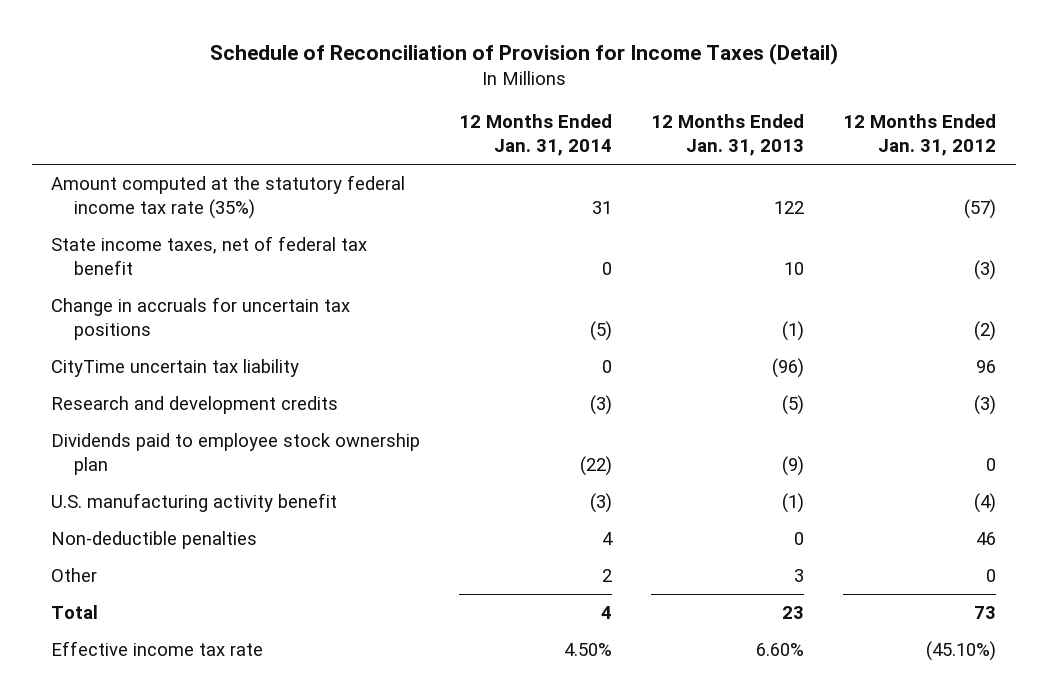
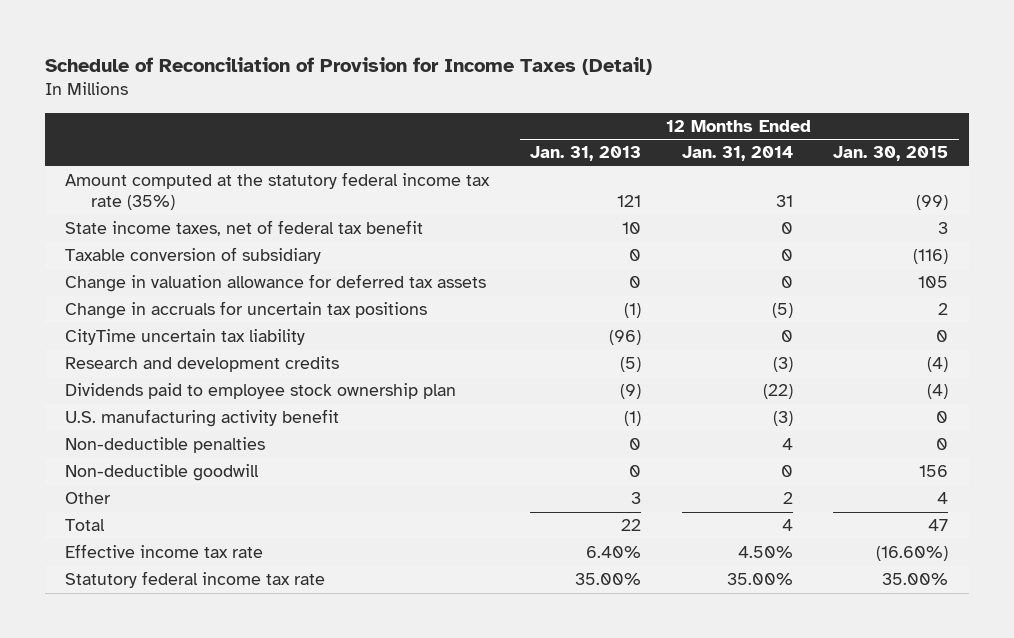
- | 12 Months Ended Jan. 31, 2014 | 12 Months Ended Jan. 31, 2013 | 12 Months Ended Jan. 31, 2012
+ | 12 Months Ended Jan. 31, 2013 | 12 Months Ended Jan. 31, 2014 | 12 Months Ended Jan. 30, 2015
- Amount computed at the statutory federal income tax rate (35%) | 31 | 122 | (57)
+ Amount computed at the statutory federal income tax rate (35%) | 121 | 31 | (99)
+ Taxable conversion of subsidiary | 0 | 0 | (116)
+ Change in valuation allowance for deferred tax assets | 0 | 0 | 105
+ Non-deductible goodwill | 0 | 0 | 156
- Total | 4 | 23 | 73
- Effective income tax rate | 4.50% | 6.60% | (45.10%)
+ Total | 22 | 4 | 47
+ Effective income tax rate | 6.40% | 4.50% | (16.60%)
+ Statutory federal income tax rate | 35.00% | 35.00% | 35.00%

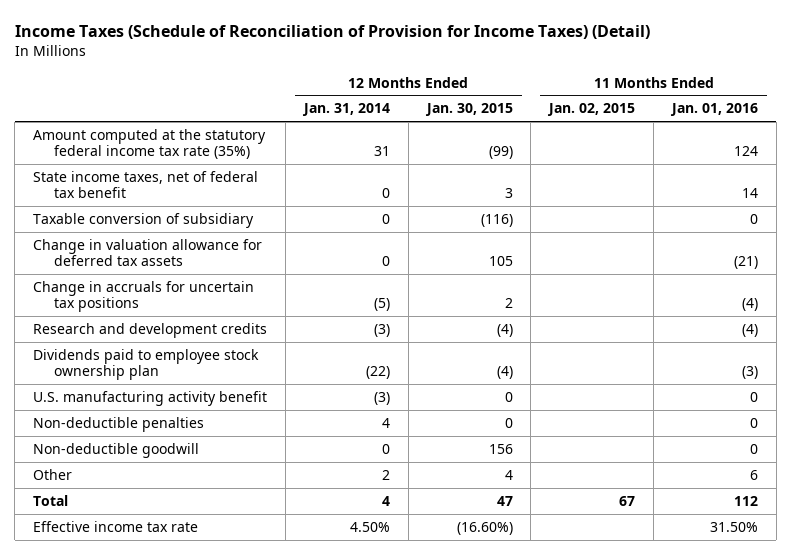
- Schedule of Reconciliation of Provision for Income Taxes (Detail)
+ Income Taxes (Schedule of Reconciliation of Provision for Income Taxes) (Detail)
- | 12 Months Ended Jan. 31, 2013 | 12 Months Ended Jan. 31, 2014 | 12 Months Ended Jan. 30, 2015
+ | 12 Months Ended Jan. 31, 2014 | 12 Months Ended Jan. 30, 2015 | 11 Months Ended Jan. 02, 2015 | 11 Months Ended Jan. 01, 2016
- CityTime uncertain tax liability | (96) | 0 | 0
- Statutory federal income tax rate | 35.00% | 35.00% | 35.00%

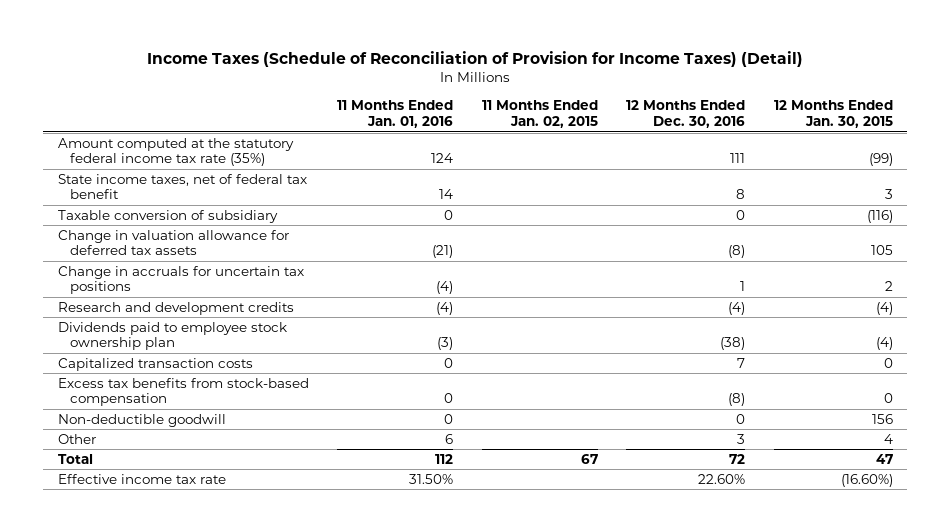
- | 12 Months Ended Jan. 31, 2014 | 12 Months Ended Jan. 30, 2015 | 11 Months Ended Jan. 02, 2015 | 11 Months Ended Jan. 01, 2016
+ | 11 Months Ended Jan. 01, 2016 | 11 Months Ended Jan. 02, 2015 | 12 Months Ended Dec. 30, 2016 | 12 Months Ended Jan. 30, 2015
- U.S. manufacturing activity benefit | (3) | 0 | | 0
- Non-deductible penalties | 4 | 0 | | 0
+ Capitalized transaction costs | 0 | | 7 | 0
+ Excess tax benefits from stock-based compensation | 0 | | (8) | 0

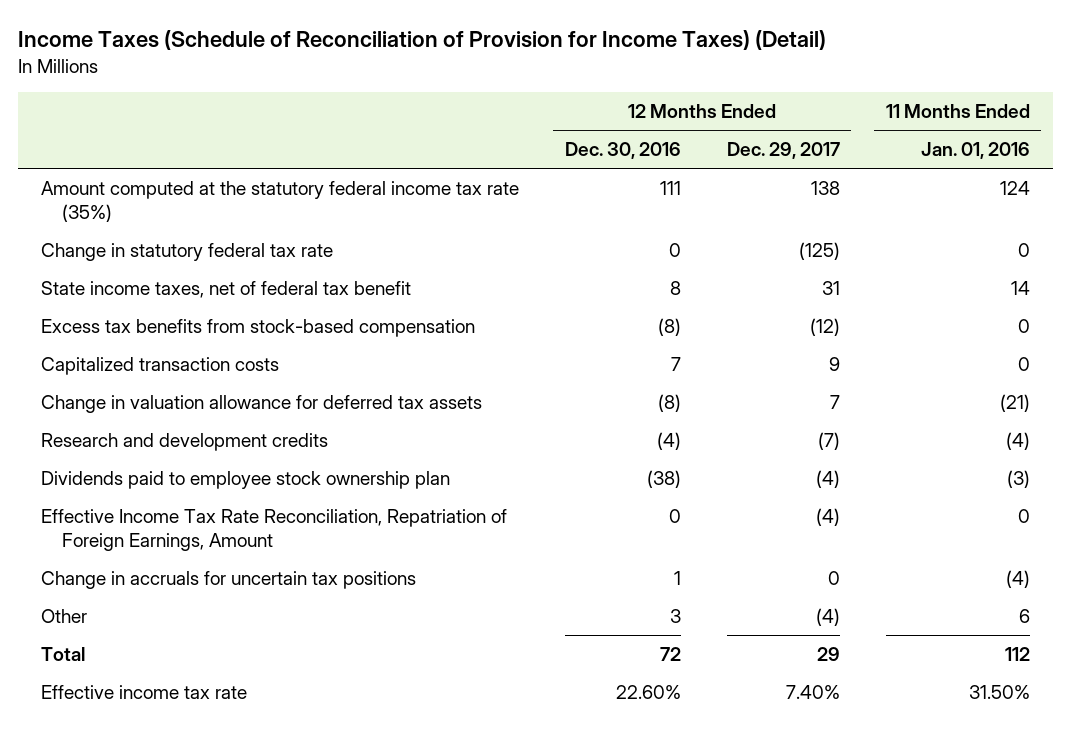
- | 11 Months Ended Jan. 01, 2016 | 11 Months Ended Jan. 02, 2015 | 12 Months Ended Dec. 30, 2016 | 12 Months Ended Jan. 30, 2015
+ | 12 Months Ended Dec. 30, 2016 | 12 Months Ended Dec. 29, 2017 | 11 Months Ended Jan. 01, 2016
+ Change in statutory federal tax rate | 0 | (125) | 0
- Taxable conversion of subsidiary | 0 | | 0 | (116)
moved up: Excess tax benefits from stock-based compensation | (8) | (12) | 0
moved up: Capitalized transaction costs | 7 | 9 | 0
- Non-deductible goodwill | 0 | | 0 | 156
+ Effective Income Tax Rate Reconciliation, Repatriation of Foreign Earnings, Amount | 0 | (4) | 0
moved down: Change in accruals for uncertain tax positions | 1 | 0 | (4)

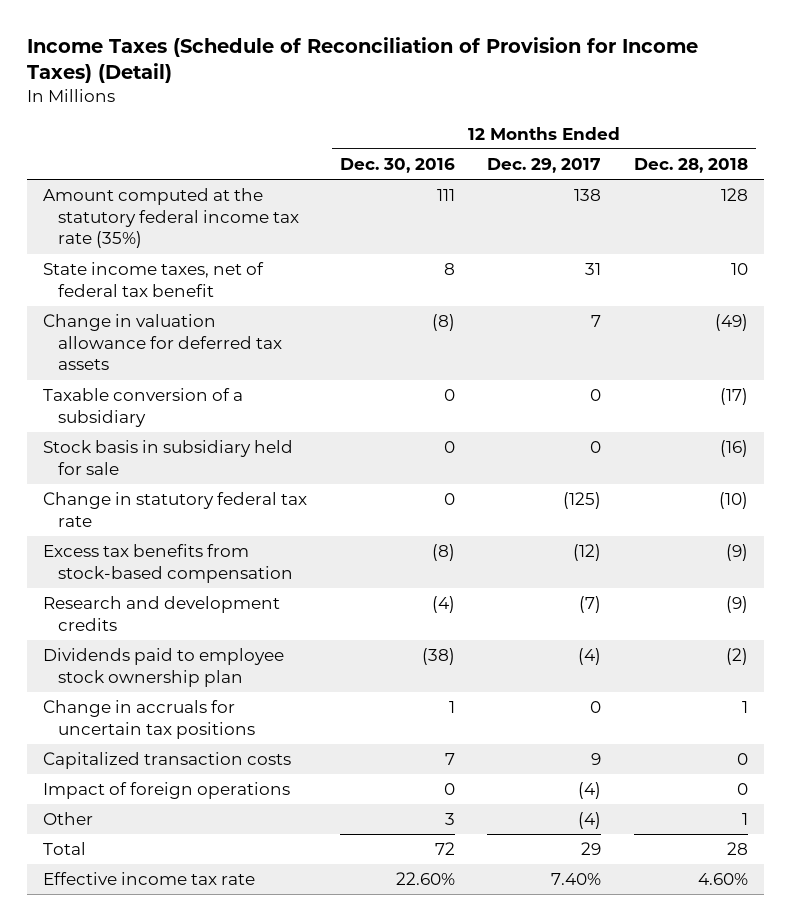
- | 12 Months Ended Dec. 30, 2016 | 12 Months Ended Dec. 29, 2017 | 11 Months Ended Jan. 01, 2016
+ | 12 Months Ended Dec. 30, 2016 | 12 Months Ended Dec. 29, 2017 | 12 Months Ended Dec. 28, 2018
+ Taxable conversion of a subsidiary | 0 | 0 | (17)
+ Stock basis in subsidiary held for sale | 0 | 0 | (16)
moved down: Change in statutory federal tax rate | 0 | (125) | (10)
moved down: Excess tax benefits from stock-based compensation | (8) | (12) | (9)
- Effective Income Tax Rate Reconciliation, Repatriation of Foreign Earnings, Amount | 0 | (4) | 0
moved down: Capitalized transaction costs | 7 | 9 | 0
+ Impact of foreign operations | 0 | (4) | 0

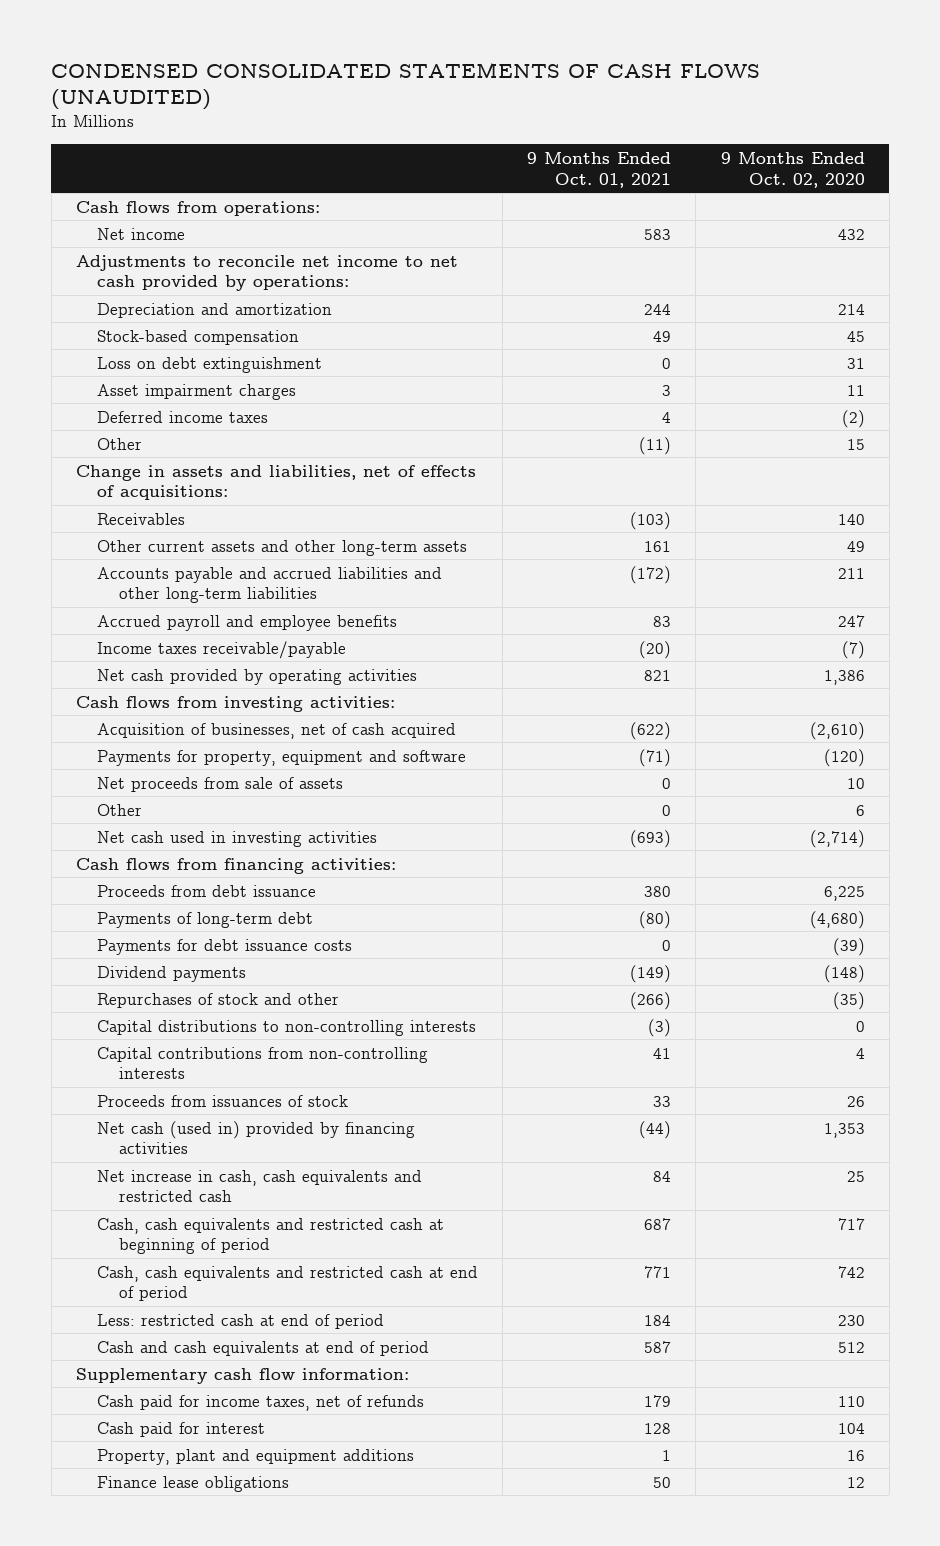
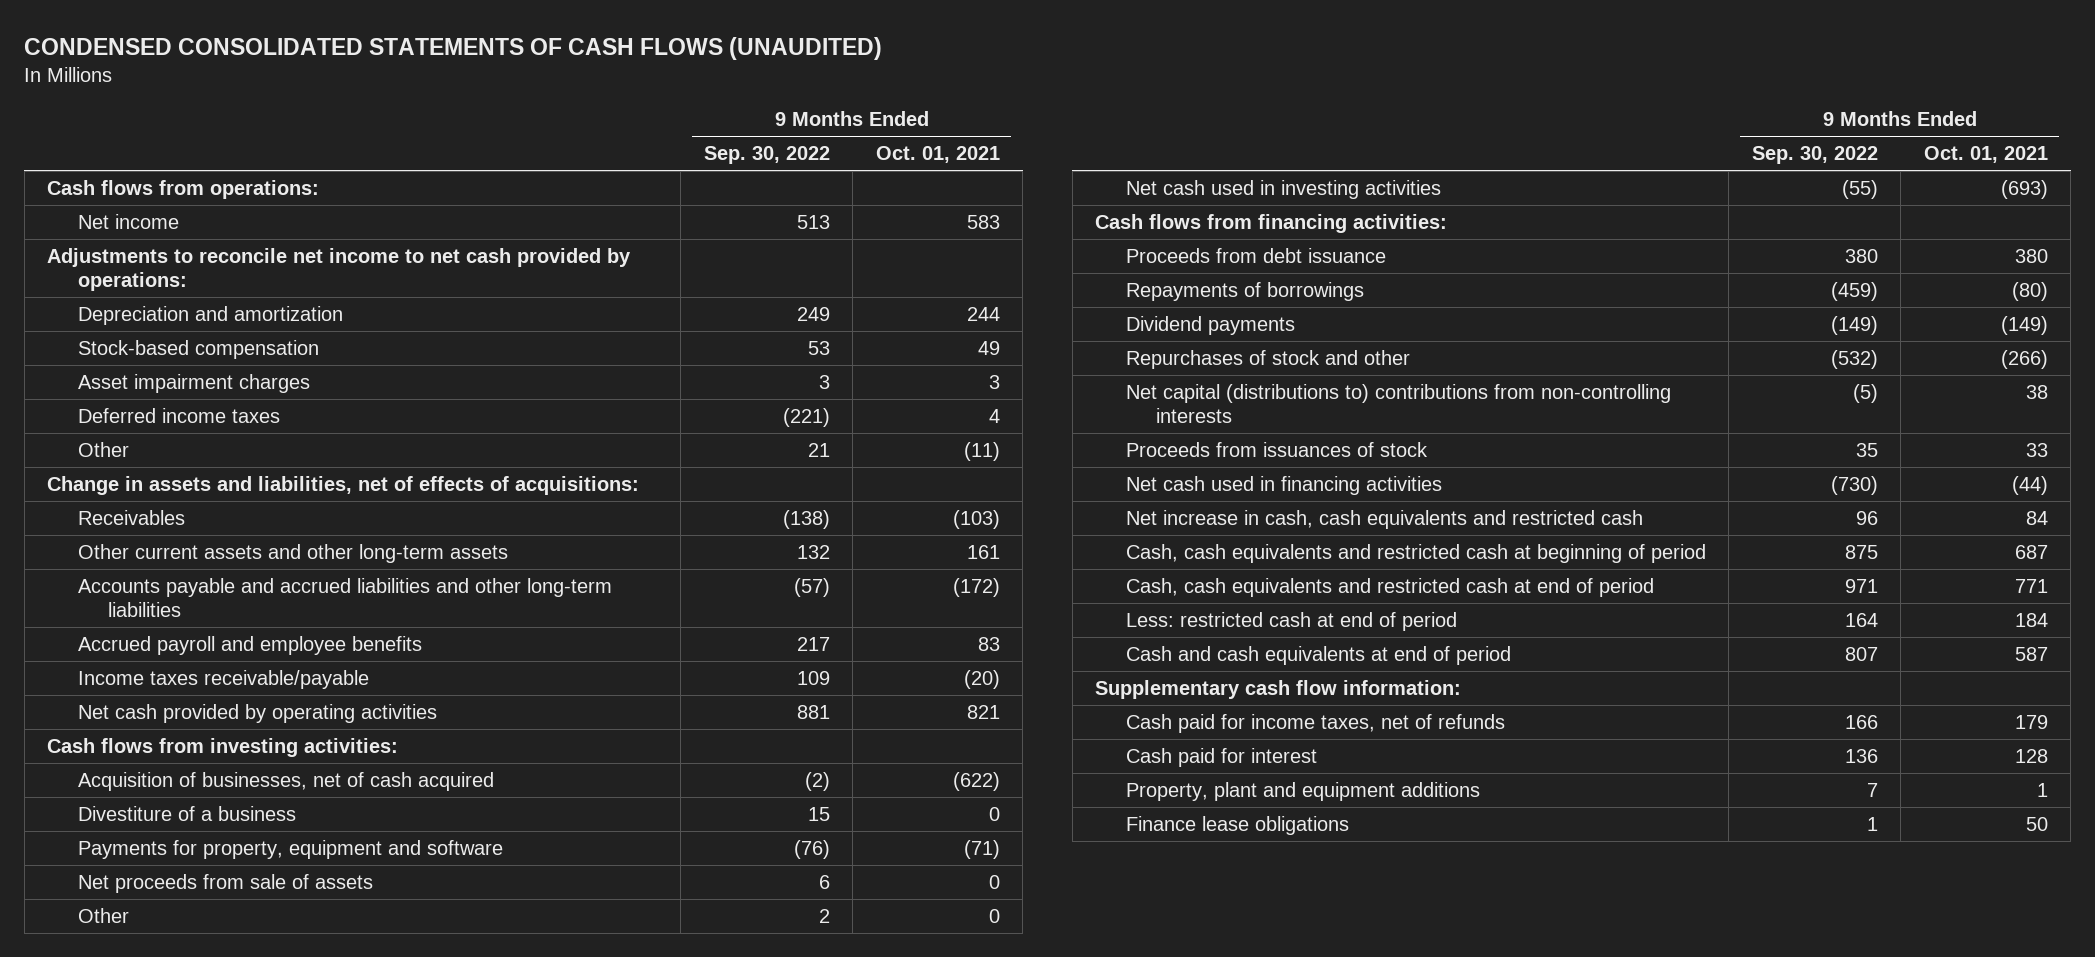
- | 9 Months Ended Oct. 01, 2021 | 9 Months Ended Oct. 02, 2020
+ | 9 Months Ended Sep. 30, 2022 | 9 Months Ended Oct. 01, 2021
- Loss on debt extinguishment | 0 | 31
+ Divestiture of a business | 15 | 0
- Payments of long-term debt | (80) | (4,680)
- Payments for debt issuance costs | 0 | (39)
+ Repayments of borrowings | (459) | (80)
- Capital distributions to non-controlling interests | (3) | 0
- Capital contributions from non-controlling interests | 41 | 4
+ Net capital (distributions to) contributions from non-controlling interests | (5) | 38
- Net cash (used in) provided by financing activities | (44) | 1,353
+ Net cash used in financing activities | (730) | (44)

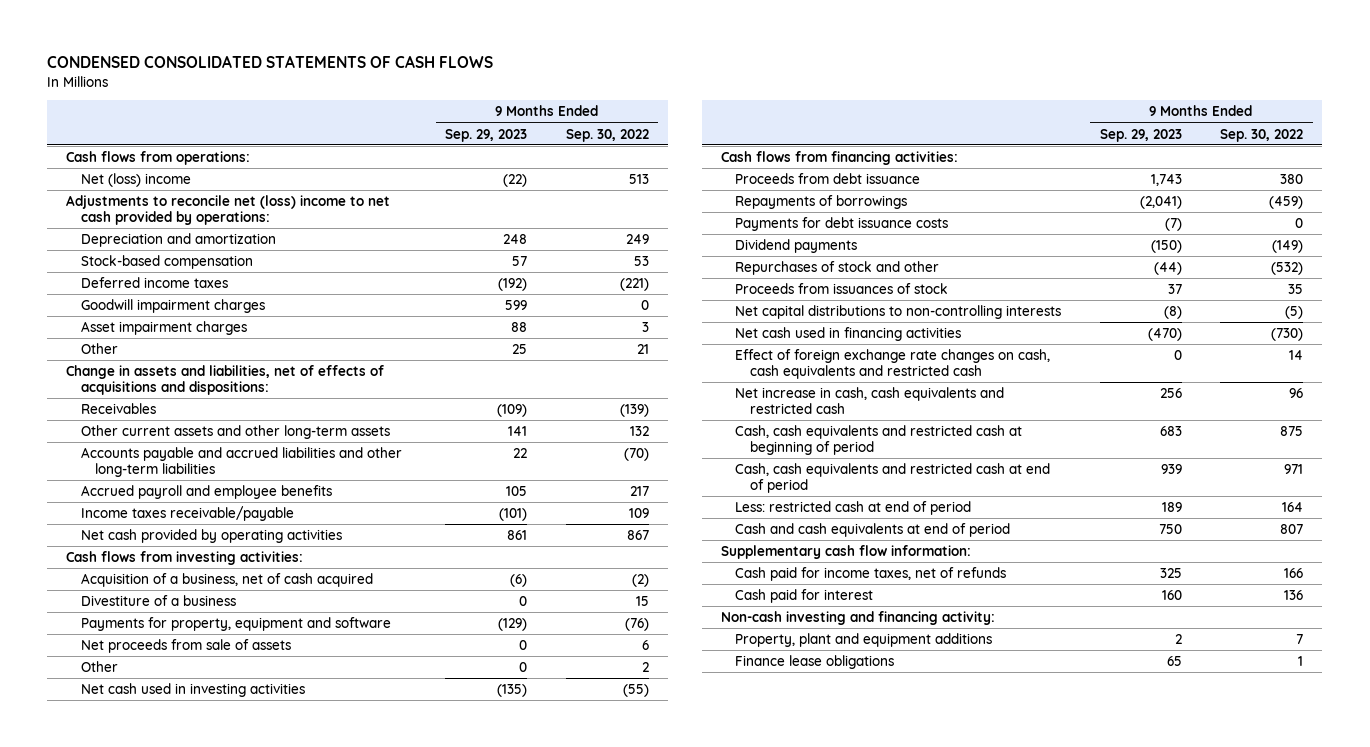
- CONDENSED CONSOLIDATED STATEMENTS OF CASH FLOWS (UNAUDITED)
+ CONDENSED CONSOLIDATED STATEMENTS OF CASH FLOWS
- | 9 Months Ended Sep. 30, 2022 | 9 Months Ended Oct. 01, 2021
+ | 9 Months Ended Sep. 29, 2023 | 9 Months Ended Sep. 30, 2022
- Net income | 513 | 583
- Adjustments to reconcile net income to net cash provided by operations:
+ Net (loss) income | (22) | 513
+ Adjustments to reconcile net (loss) income to net cash provided by operations:
+ Goodwill impairment charges | 599 | 0
moved down: Asset impairment charges | 88 | 3
- Change in assets and liabilities, net of effects of acquisitions:
- Receivables | (138) | (103)
+ Change in assets and liabilities, net of effects of acquisitions and dispositions:
+ Receivables | (109) | (139)
- Accounts payable and accrued liabilities and other long-term liabilities | (57) | (172)
+ Accounts payable and accrued liabilities and other long-term liabilities | 22 | (70)
- Net cash provided by operating activities | 881 | 821
+ Net cash provided by operating activities | 861 | 867
- Acquisition of businesses, net of cash acquired | (2) | (622)
+ Acquisition of a business, net of cash acquired | (6) | (2)
+ Payments for debt issuance costs | (7) | 0
- Net capital (distributions to) contributions from non-controlling interests | (5) | 38
+ Net capital distributions to non-controlling interests | (8) | (5)
+ Effect of foreign exchange rate changes on cash, cash equivalents and restricted cash | 0 | 14
+ Non-cash investing and financing activity:

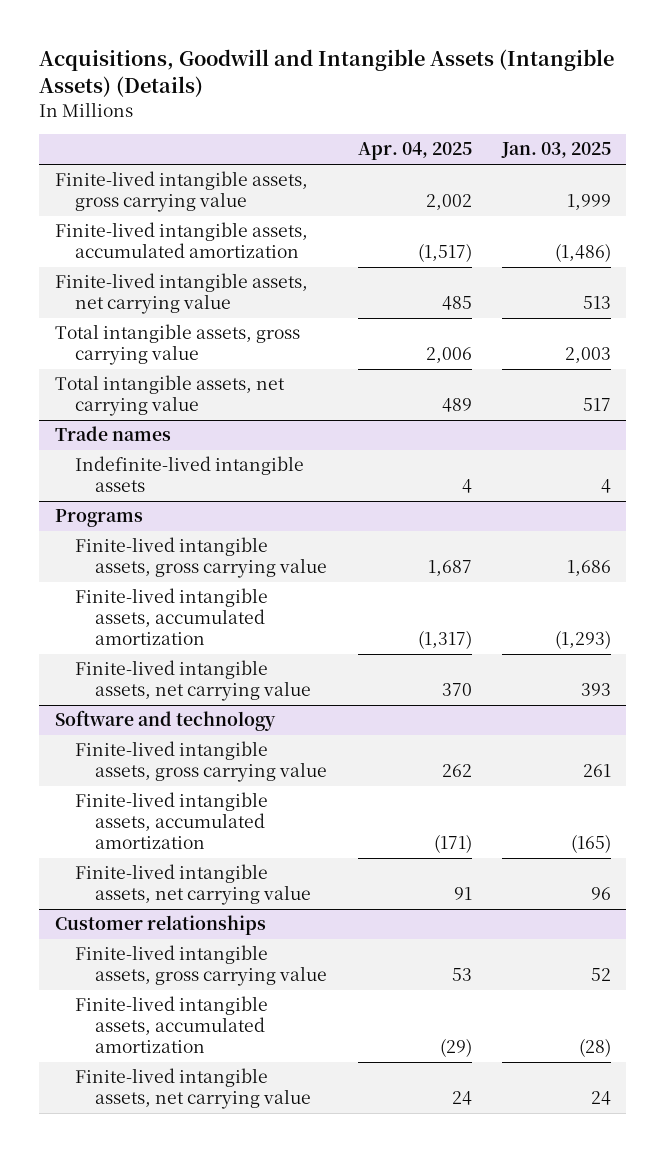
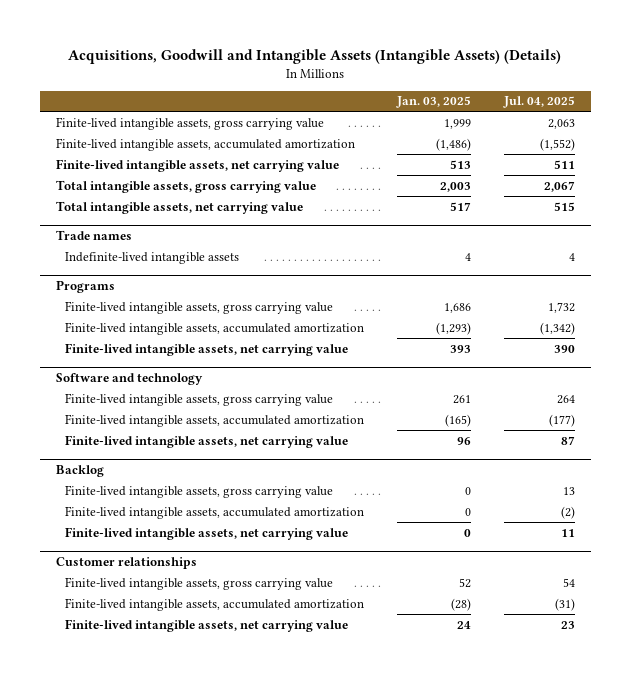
- | Apr. 04, 2025 | Jan. 03, 2025
+ | Jan. 03, 2025 | Jul. 04, 2025
+ Backlog
+ Finite-lived intangible assets, gross carrying value | 0 | 13
+ Finite-lived intangible assets, accumulated amortization | 0 | (2)
+ Finite-lived intangible assets, net carrying value | 0 | 11

